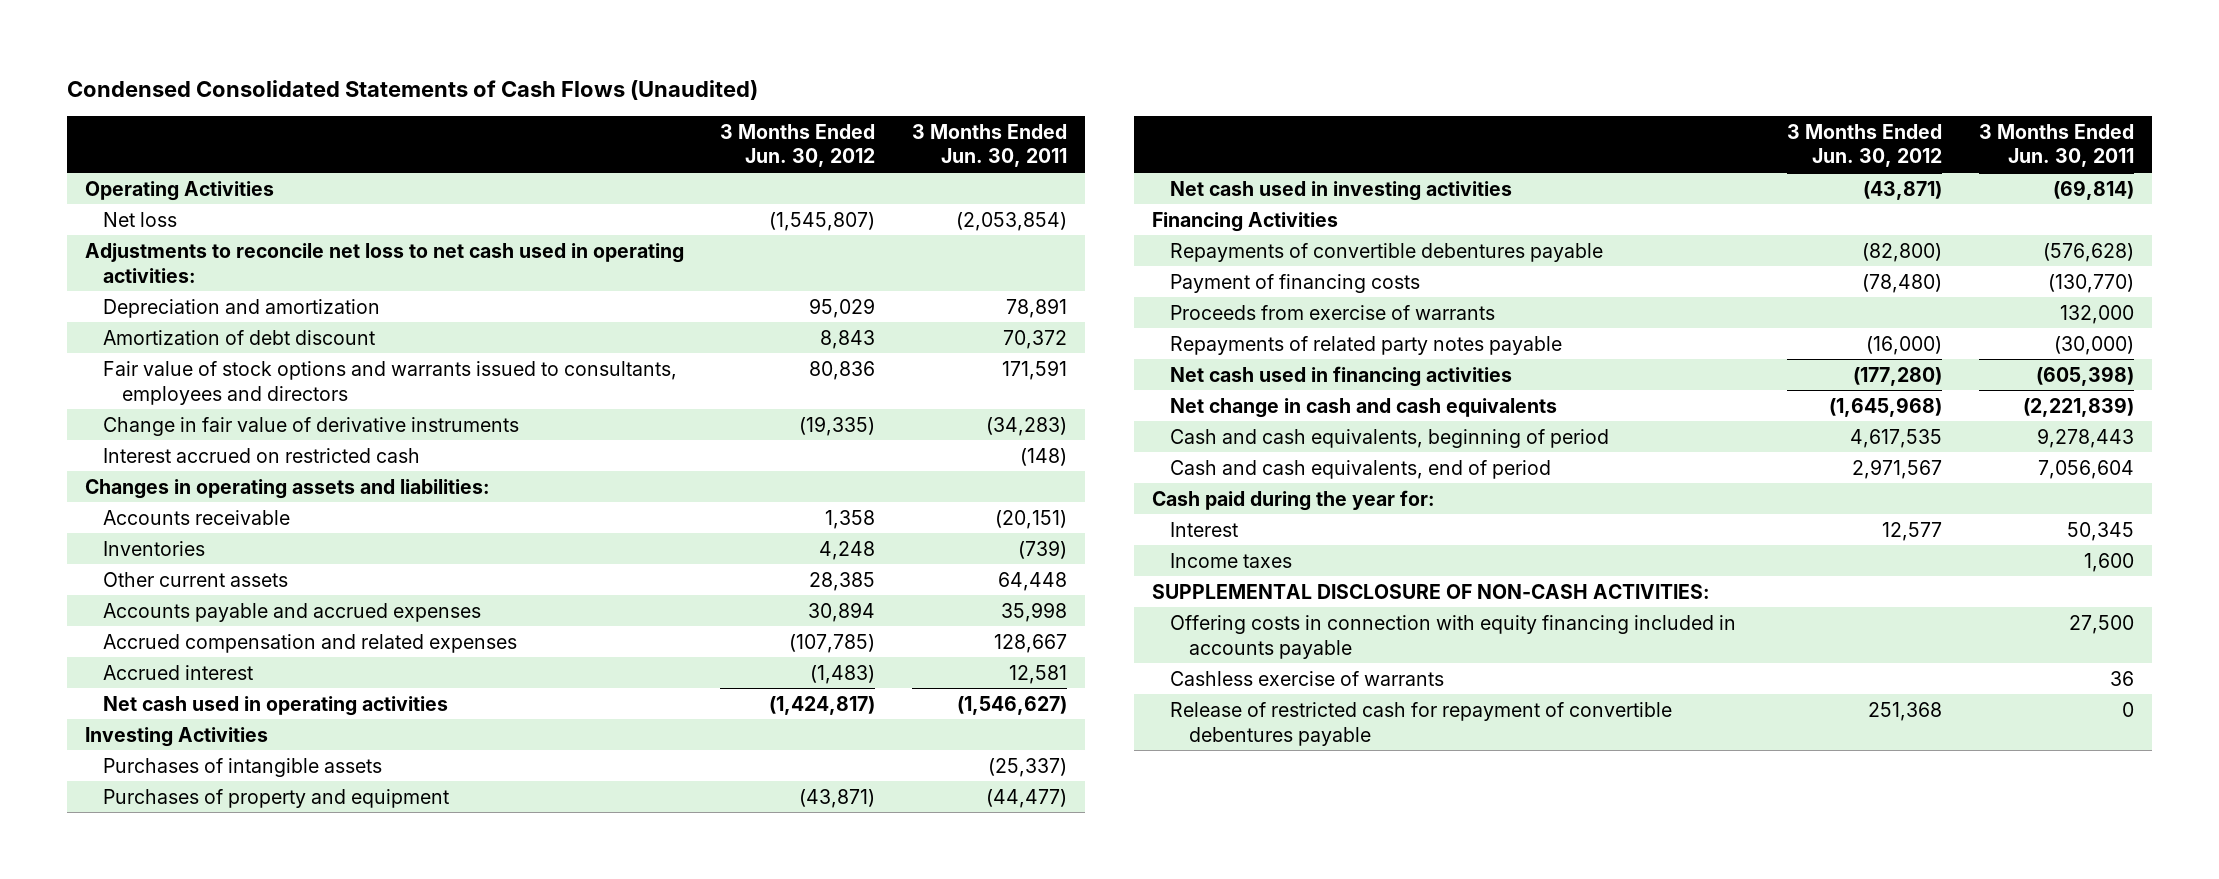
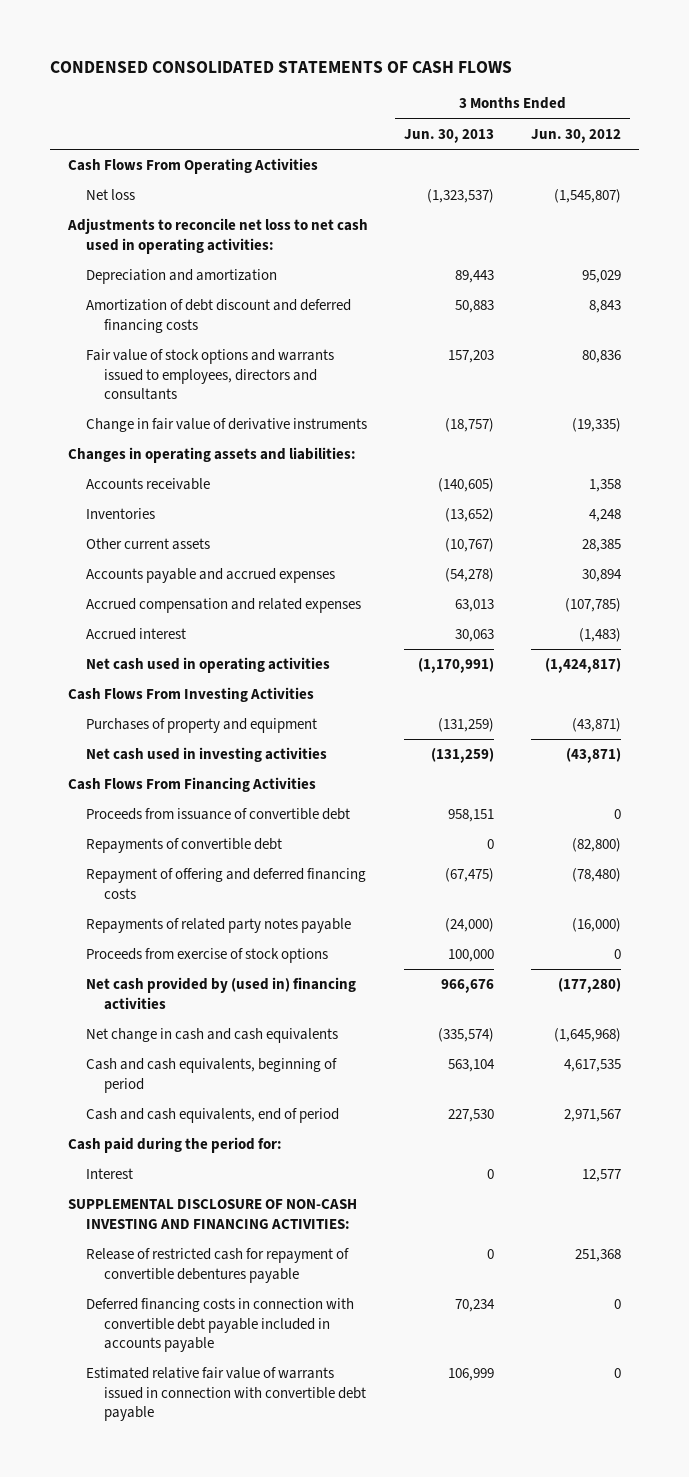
- Condensed Consolidated Statements of Cash Flows (Unaudited)
+ CONDENSED CONSOLIDATED STATEMENTS OF CASH FLOWS
- | 3 Months Ended Jun. 30, 2012 | 3 Months Ended Jun. 30, 2011
+ | 3 Months Ended Jun. 30, 2013 | 3 Months Ended Jun. 30, 2012
- Operating Activities
+ Cash Flows From Operating Activities
- Amortization of debt discount | 8,843 | 70,372
- Fair value of stock options and warrants issued to consultants, employees and directors | 80,836 | 171,591
+ Amortization of debt discount and deferred financing costs | 50,883 | 8,843
+ Fair value of stock options and warrants issued to employees, directors and consultants | 157,203 | 80,836
- Interest accrued on restricted cash | | (148)
- Investing Activities
- Purchases of intangible assets | | (25,337)
+ Cash Flows From Investing Activities
- Financing Activities
- Repayments of convertible debentures payable | (82,800) | (576,628)
- Payment of financing costs | (78,480) | (130,770)
- Proceeds from exercise of warrants | | 132,000
+ Cash Flows From Financing Activities
+ Proceeds from issuance of convertible debt | 958,151 | 0
+ Repayments of convertible debt | 0 | (82,800)
+ Repayment of offering and deferred financing costs | (67,475) | (78,480)
- Net cash used in financing activities | (177,280) | (605,398)
+ Proceeds from exercise of stock options | 100,000 | 0
+ Net cash provided by (used in) financing activities | 966,676 | (177,280)
- Cash paid during the year for:
+ Cash paid during the period for:
- Income taxes | | 1,600
- SUPPLEMENTAL DISCLOSURE OF NON-CASH ACTIVITIES:
- Offering costs in connection with equity financing included in accounts payable | | 27,500
- Cashless exercise of warrants | | 36
+ SUPPLEMENTAL DISCLOSURE OF NON-CASH INVESTING AND FINANCING ACTIVITIES:
+ Deferred financing costs in connection with convertible debt payable included in accounts payable | 70,234 | 0
+ Estimated relative fair value of warrants issued in connection with convertible debt payable | 106,999 | 0

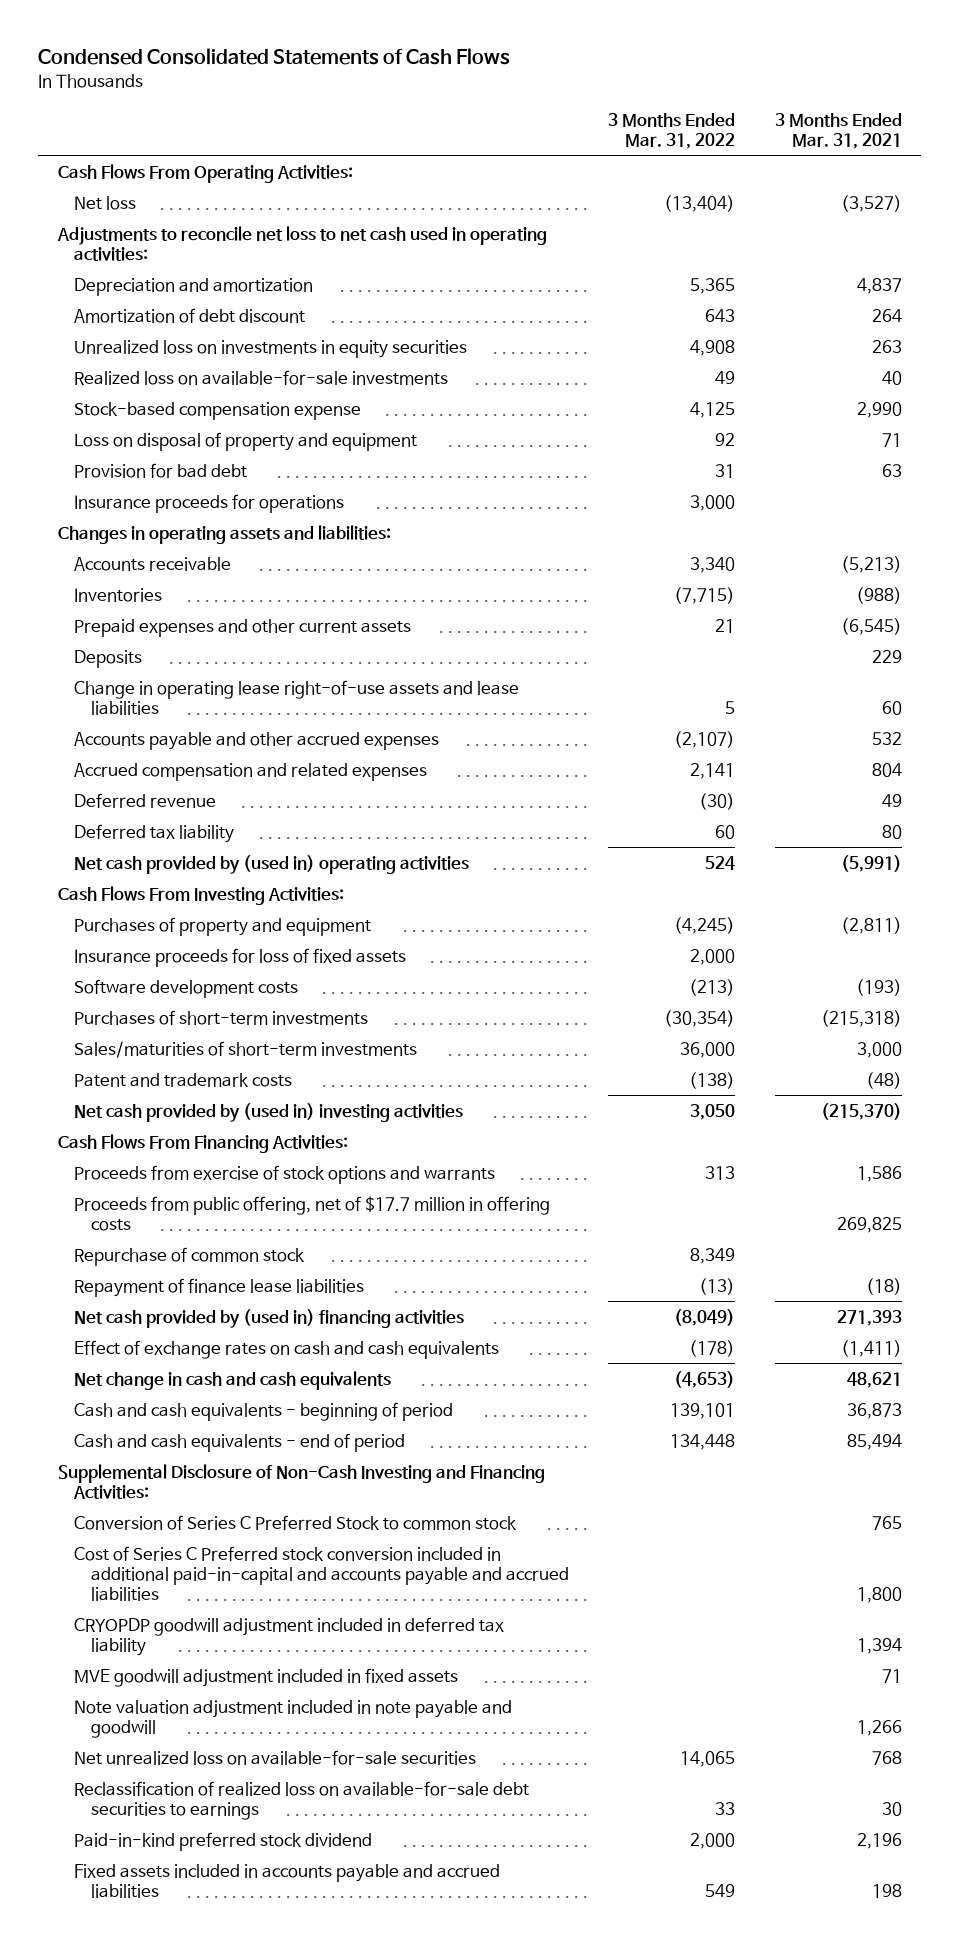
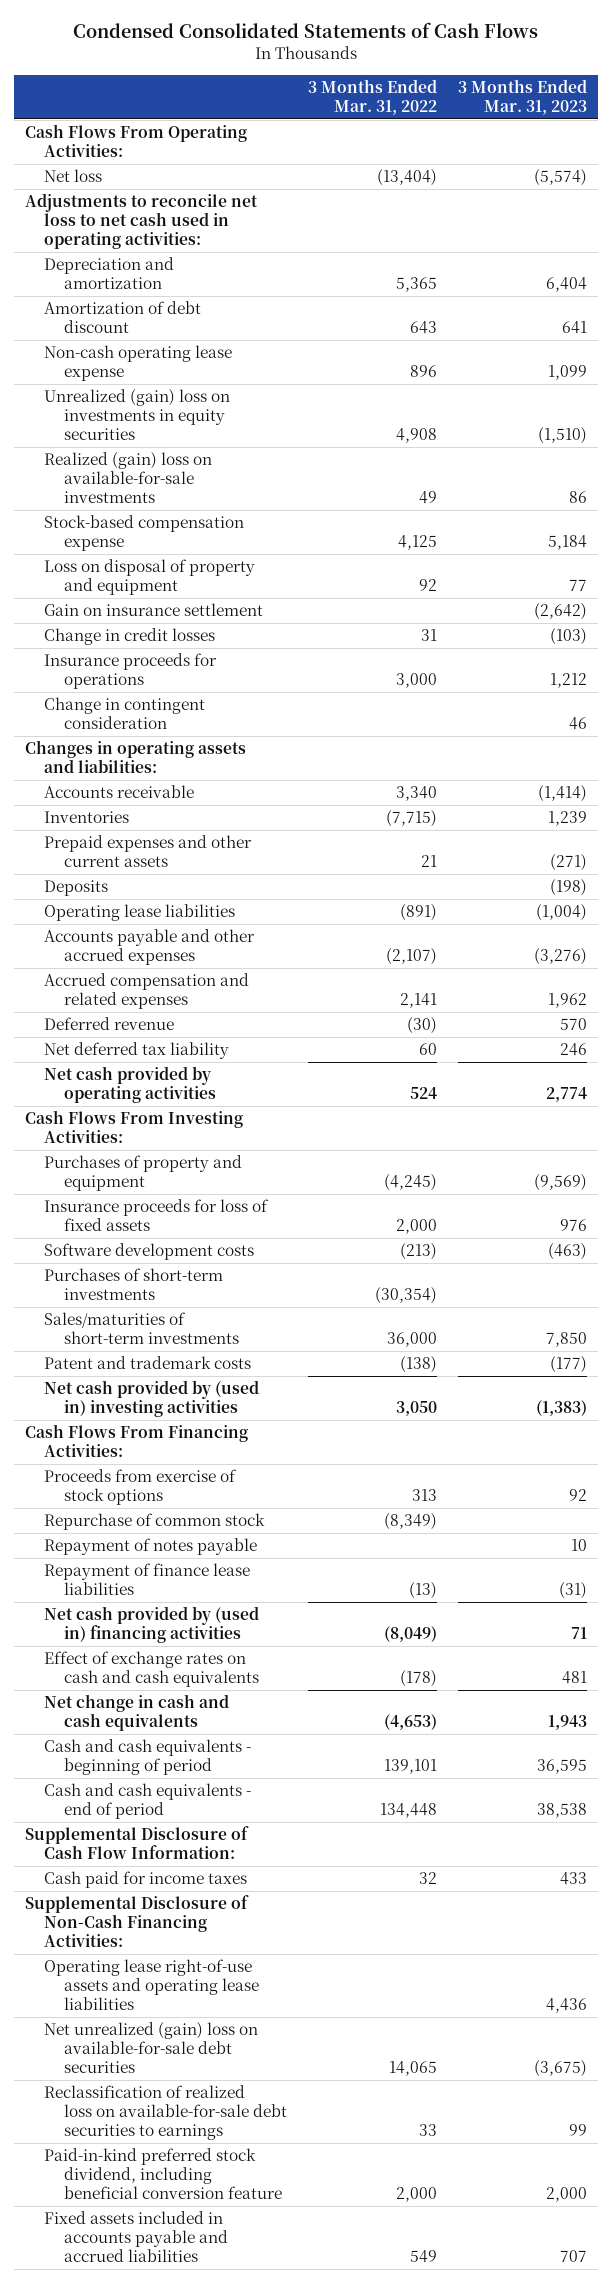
- | 3 Months Ended Mar. 31, 2022 | 3 Months Ended Mar. 31, 2021
+ | 3 Months Ended Mar. 31, 2022 | 3 Months Ended Mar. 31, 2023
- Unrealized loss on investments in equity securities | 4,908 | 263
- Realized loss on available-for-sale investments | 49 | 40
+ Non-cash operating lease expense | 896 | 1,099
+ Unrealized (gain) loss on investments in equity securities | 4,908 | (1,510)
+ Realized (gain) loss on available-for-sale investments | 49 | 86
- Provision for bad debt | 31 | 63
+ Gain on insurance settlement | | (2,642)
+ Change in credit losses | 31 | (103)
+ Change in contingent consideration | | 46
- Change in operating lease right-of-use assets and lease liabilities | 5 | 60
+ Operating lease liabilities | (891) | (1,004)
- Deferred tax liability | 60 | 80
- Net cash provided by (used in) operating activities | 524 | (5,991)
+ Net deferred tax liability | 60 | 246
+ Net cash provided by operating activities | 524 | 2,774
- Proceeds from exercise of stock options and warrants | 313 | 1,586
- Proceeds from public offering, net of $17.7 million in offering costs | | 269,825
- Repurchase of common stock | 8,349 |
+ Proceeds from exercise of stock options | 313 | 92
+ Repurchase of common stock | (8,349) |
+ Repayment of notes payable | | 10
- Supplemental Disclosure of Non-Cash Investing and Financing Activities:
- Conversion of Series C Preferred Stock to common stock | | 765
- Cost of Series C Preferred stock conversion included in additional paid-in-capital and accounts payable and accrued liabilities | | 1,800
- CRYOPDP goodwill adjustment included in deferred tax liability | | 1,394
- MVE goodwill adjustment included in fixed assets | | 71
- Note valuation adjustment included in note payable and goodwill | | 1,266
- Net unrealized loss on available-for-sale securities | 14,065 | 768
+ Supplemental Disclosure of Cash Flow Information:
+ Cash paid for income taxes | 32 | 433
+ Supplemental Disclosure of Non-Cash Financing Activities:
+ Operating lease right-of-use assets and operating lease liabilities | | 4,436
+ Net unrealized (gain) loss on available-for-sale debt securities | 14,065 | (3,675)
- Paid-in-kind preferred stock dividend | 2,000 | 2,196
+ Paid-in-kind preferred stock dividend, including beneficial conversion feature | 2,000 | 2,000

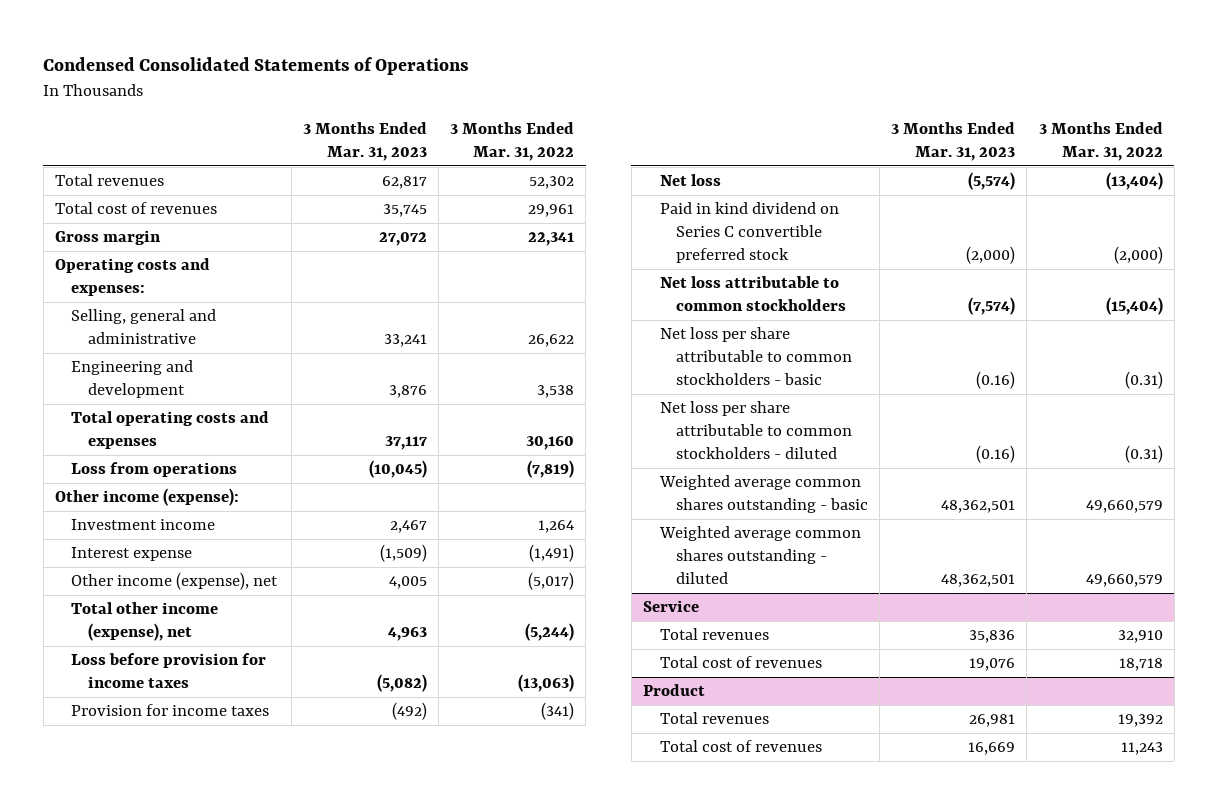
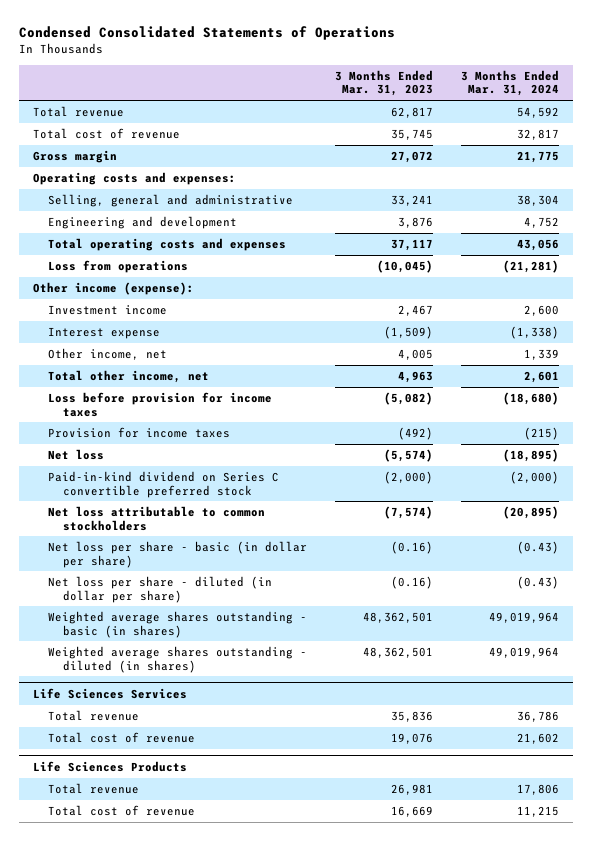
- | 3 Months Ended Mar. 31, 2023 | 3 Months Ended Mar. 31, 2022
+ | 3 Months Ended Mar. 31, 2023 | 3 Months Ended Mar. 31, 2024
- Total revenues | 62,817 | 52,302
- Total cost of revenues | 35,745 | 29,961
+ Total revenue | 62,817 | 54,592
+ Total cost of revenue | 35,745 | 32,817
- Other income (expense), net | 4,005 | (5,017)
- Total other income (expense), net | 4,963 | (5,244)
+ Other income, net | 4,005 | 1,339
+ Total other income, net | 4,963 | 2,601
- Paid in kind dividend on Series C convertible preferred stock | (2,000) | (2,000)
+ Paid-in-kind dividend on Series C convertible preferred stock | (2,000) | (2,000)
- Net loss per share attributable to common stockholders - basic | (0.16) | (0.31)
- Net loss per share attributable to common stockholders - diluted | (0.16) | (0.31)
- Weighted average common shares outstanding - basic | 48,362,501 | 49,660,579
- Weighted average common shares outstanding - diluted | 48,362,501 | 49,660,579
- Service
- Total revenues | 35,836 | 32,910
- Total cost of revenues | 19,076 | 18,718
- Product
- Total revenues | 26,981 | 19,392
- Total cost of revenues | 16,669 | 11,243
+ Net loss per share - basic (in dollar per share) | (0.16) | (0.43)
+ Net loss per share - diluted (in dollar per share) | (0.16) | (0.43)
+ Weighted average shares outstanding - basic (in shares) | 48,362,501 | 49,019,964
+ Weighted average shares outstanding - diluted (in shares) | 48,362,501 | 49,019,964
+ Life Sciences Services
+ Total revenue | 35,836 | 36,786
+ Total cost of revenue | 19,076 | 21,602
+ Life Sciences Products
+ Total revenue | 26,981 | 17,806
+ Total cost of revenue | 16,669 | 11,215

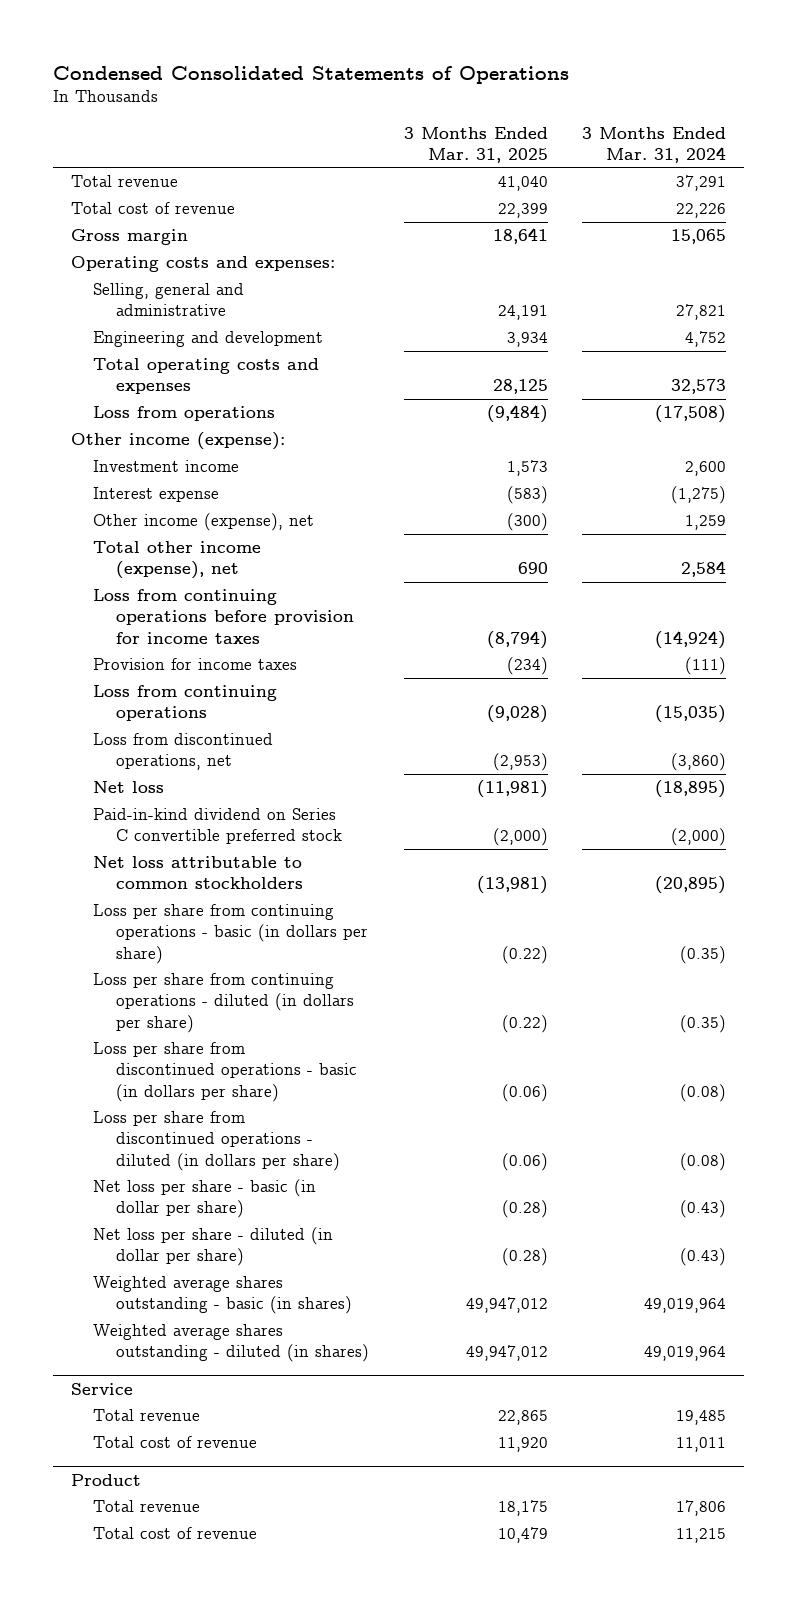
- | 3 Months Ended Mar. 31, 2023 | 3 Months Ended Mar. 31, 2024
+ | 3 Months Ended Mar. 31, 2025 | 3 Months Ended Mar. 31, 2024
- Total revenue | 62,817 | 54,592
- Total cost of revenue | 35,745 | 32,817
- Gross margin | 27,072 | 21,775
+ Total revenue | 41,040 | 37,291
+ Total cost of revenue | 22,399 | 22,226
+ Gross margin | 18,641 | 15,065
- Selling, general and administrative | 33,241 | 38,304
+ Selling, general and administrative | 24,191 | 27,821
- Total operating costs and expenses | 37,117 | 43,056
- Loss from operations | (10,045) | (21,281)
+ Total operating costs and expenses | 28,125 | 32,573
+ Loss from operations | (9,484) | (17,508)
- Interest expense | (1,509) | (1,338)
- Other income, net | 4,005 | 1,339
- Total other income, net | 4,963 | 2,601
- Loss before provision for income taxes | (5,082) | (18,680)
- Provision for income taxes | (492) | (215)
+ Interest expense | (583) | (1,275)
+ Other income (expense), net | (300) | 1,259
+ Total other income (expense), net | 690 | 2,584
+ Loss from continuing operations before provision for income taxes | (8,794) | (14,924)
+ Provision for income taxes | (234) | (111)
+ Loss from continuing operations | (9,028) | (15,035)
+ Loss from discontinued operations, net | (2,953) | (3,860)
+ Loss per share from continuing operations - basic (in dollars per share) | (0.22) | (0.35)
+ Loss per share from continuing operations - diluted (in dollars per share) | (0.22) | (0.35)
+ Loss per share from discontinued operations - basic (in dollars per share) | (0.06) | (0.08)
+ Loss per share from discontinued operations - diluted (in dollars per share) | (0.06) | (0.08)
- Life Sciences Services
- Total revenue | 35,836 | 36,786
- Total cost of revenue | 19,076 | 21,602
- Life Sciences Products
+ Service
+ Total revenue | 22,865 | 19,485
+ Total cost of revenue | 11,920 | 11,011
+ Product

